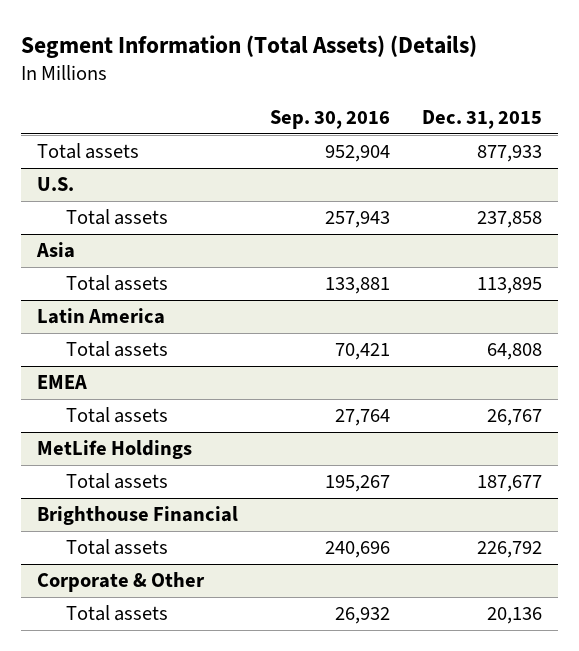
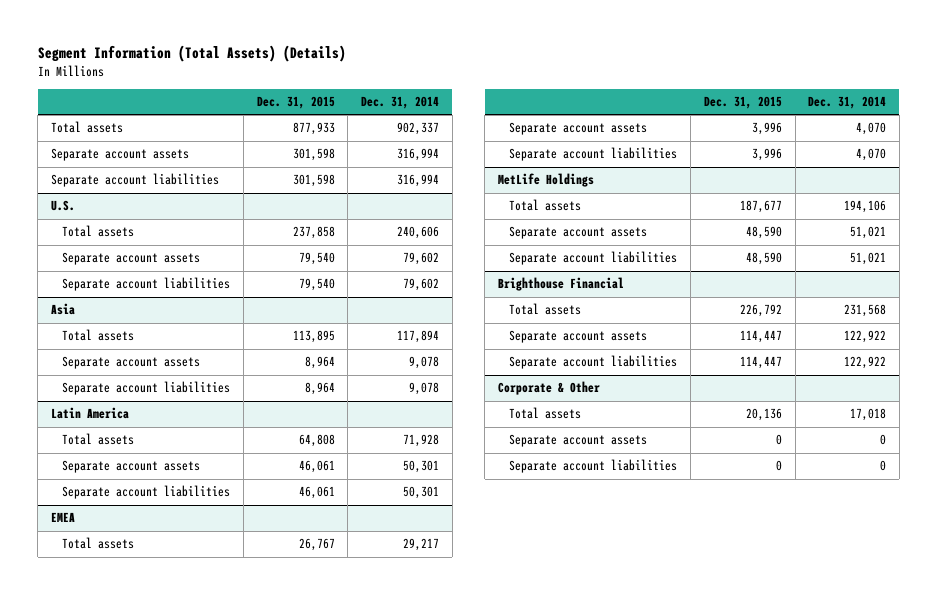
- | Sep. 30, 2016 | Dec. 31, 2015
+ | Dec. 31, 2015 | Dec. 31, 2014
+ Separate account assets | 301,598 | 316,994
+ Separate account liabilities | 301,598 | 316,994
@ U.S.
+ Separate account assets | 79,540 | 79,602
+ Separate account liabilities | 79,540 | 79,602
@ Asia
+ Separate account assets | 8,964 | 9,078
+ Separate account liabilities | 8,964 | 9,078
@ Latin America
+ Separate account assets | 46,061 | 50,301
+ Separate account liabilities | 46,061 | 50,301
@ EMEA
+ Separate account assets | 3,996 | 4,070
+ Separate account liabilities | 3,996 | 4,070
@ MetLife Holdings
+ Separate account assets | 48,590 | 51,021
+ Separate account liabilities | 48,590 | 51,021
@ Brighthouse Financial
+ Separate account assets | 114,447 | 122,922
+ Separate account liabilities | 114,447 | 122,922
@ Corporate & Other
+ Separate account assets | 0 | 0
+ Separate account liabilities | 0 | 0

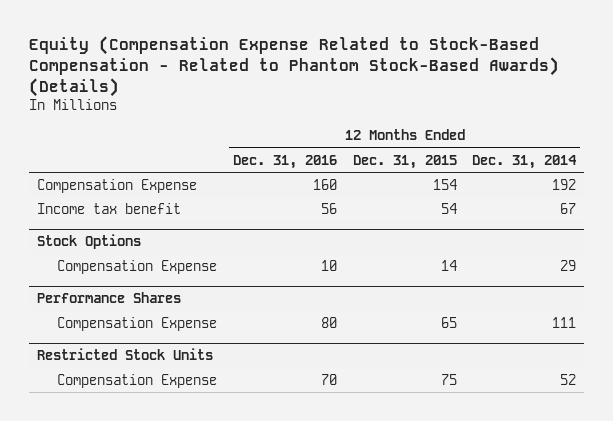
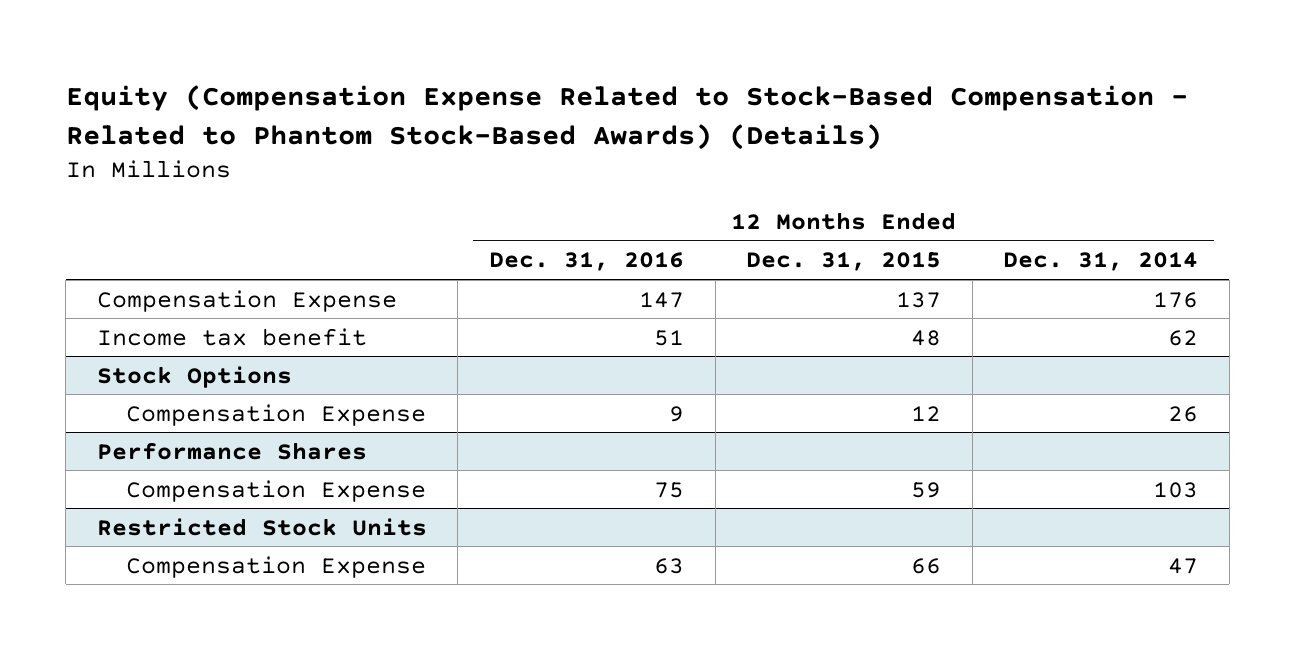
- Compensation Expense | 160 | 154 | 192
- Income tax benefit | 56 | 54 | 67
+ Compensation Expense | 147 | 137 | 176
+ Income tax benefit | 51 | 48 | 62
@ Stock Options
- Compensation Expense | 10 | 14 | 29
+ Compensation Expense | 9 | 12 | 26
@ Performance Shares
- Compensation Expense | 80 | 65 | 111
+ Compensation Expense | 75 | 59 | 103
@ Restricted Stock Units
- Compensation Expense | 70 | 75 | 52
+ Compensation Expense | 63 | 66 | 47

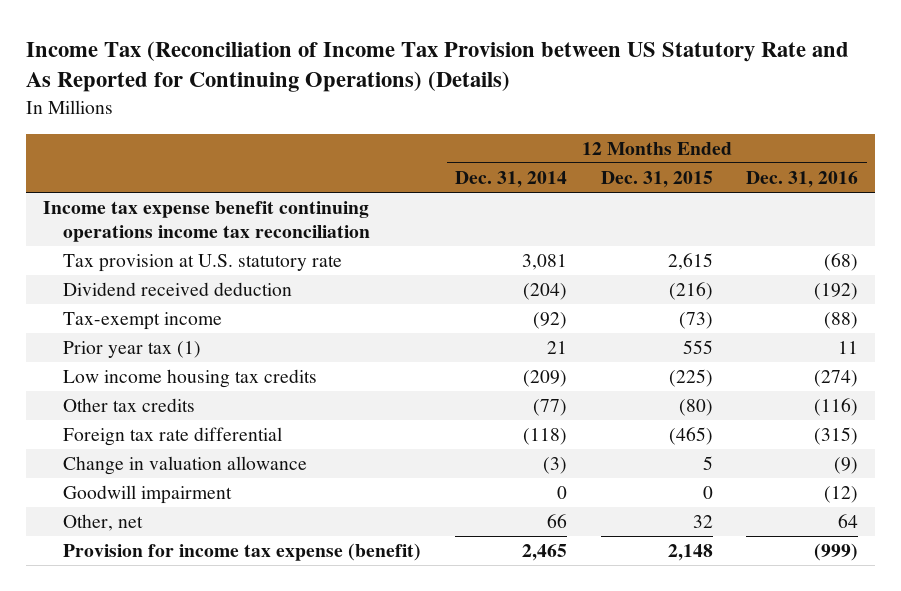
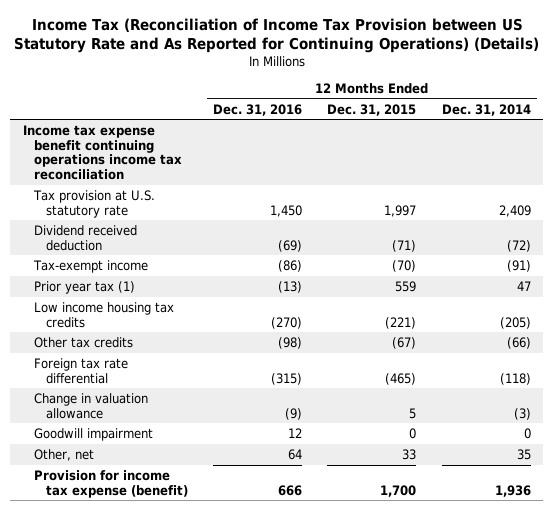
- | 12 Months Ended Dec. 31, 2014 | 12 Months Ended Dec. 31, 2015 | 12 Months Ended Dec. 31, 2016
+ | 12 Months Ended Dec. 31, 2016 | 12 Months Ended Dec. 31, 2015 | 12 Months Ended Dec. 31, 2014
- Tax provision at U.S. statutory rate | 3,081 | 2,615 | (68)
- Dividend received deduction | (204) | (216) | (192)
- Tax-exempt income | (92) | (73) | (88)
- Prior year tax (1) | 21 | 555 | 11
- Low income housing tax credits | (209) | (225) | (274)
- Other tax credits | (77) | (80) | (116)
+ Tax provision at U.S. statutory rate | 1,450 | 1,997 | 2,409
+ Dividend received deduction | (69) | (71) | (72)
+ Tax-exempt income | (86) | (70) | (91)
+ Prior year tax (1) | (13) | 559 | 47
+ Low income housing tax credits | (270) | (221) | (205)
+ Other tax credits | (98) | (67) | (66)
- Goodwill impairment | 0 | 0 | (12)
- Other, net | 66 | 32 | 64
- Provision for income tax expense (benefit) | 2,465 | 2,148 | (999)
+ Goodwill impairment | 12 | 0 | 0
+ Other, net | 64 | 33 | 35
+ Provision for income tax expense (benefit) | 666 | 1,700 | 1,936

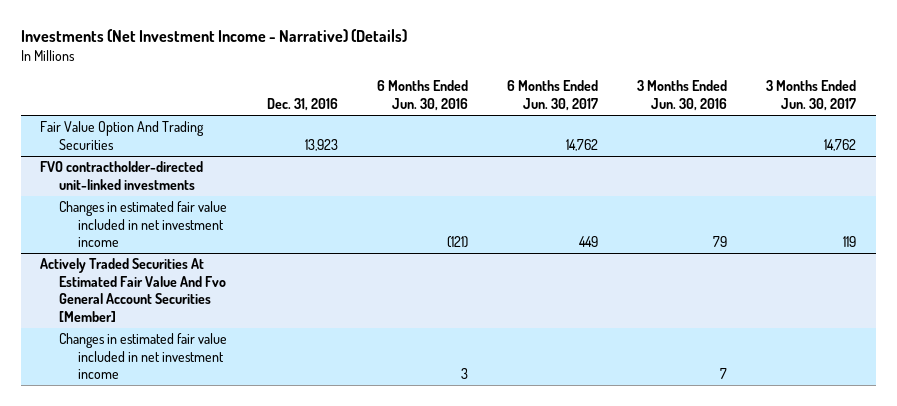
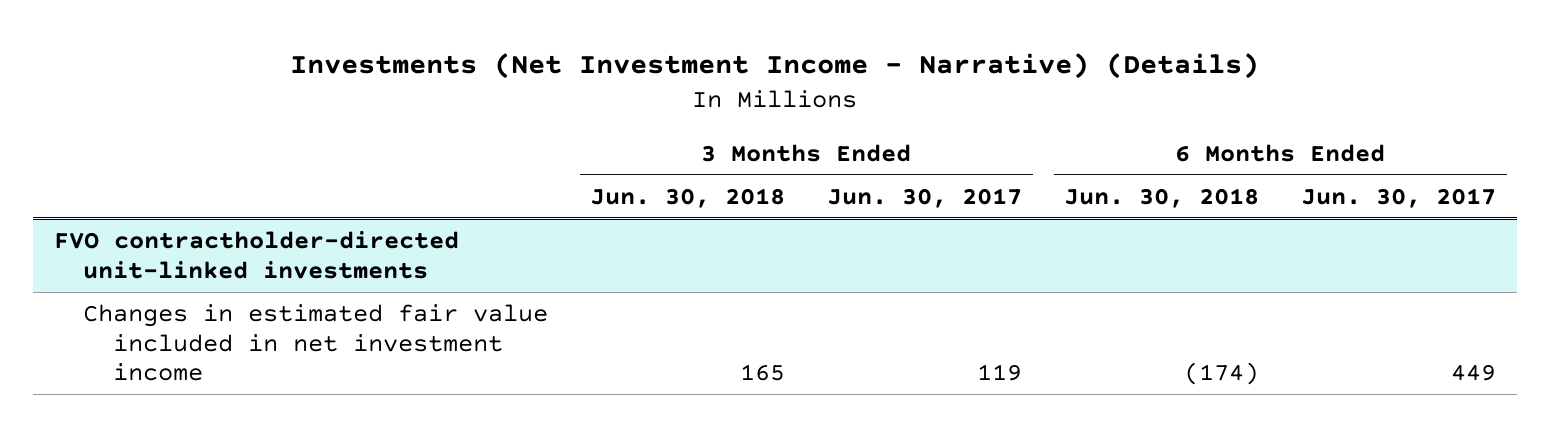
- | Dec. 31, 2016 | 6 Months Ended Jun. 30, 2016 | 6 Months Ended Jun. 30, 2017 | 3 Months Ended Jun. 30, 2016 | 3 Months Ended Jun. 30, 2017
+ | 3 Months Ended Jun. 30, 2018 | 3 Months Ended Jun. 30, 2017 | 6 Months Ended Jun. 30, 2018 | 6 Months Ended Jun. 30, 2017
- Fair Value Option And Trading Securities | 13,923 | | 14,762 | | 14,762
- Actively Traded Securities At Estimated Fair Value And Fvo General Account Securities [Member]
- Changes in estimated fair value included in net investment income | | 3 | | 7 |

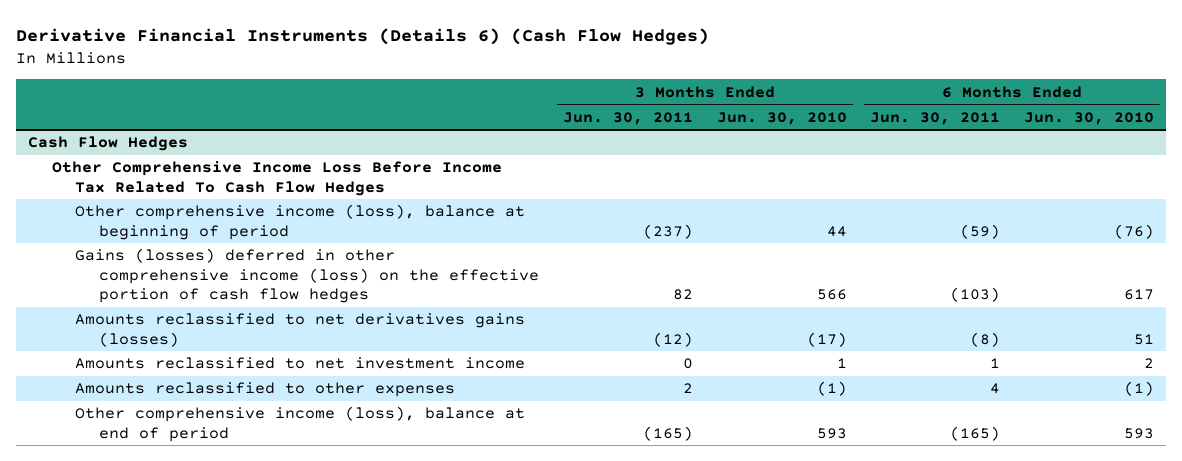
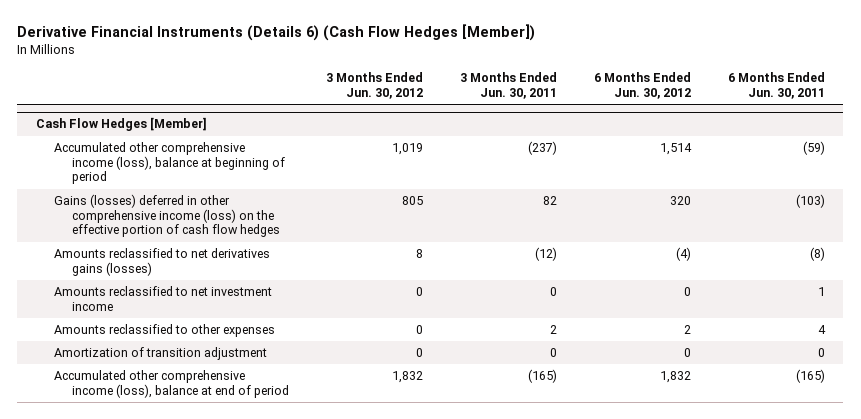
- Derivative Financial Instruments (Details 6) (Cash Flow Hedges)
+ Derivative Financial Instruments (Details 6) (Cash Flow Hedges [Member])
- | 3 Months Ended Jun. 30, 2011 | 3 Months Ended Jun. 30, 2010 | 6 Months Ended Jun. 30, 2011 | 6 Months Ended Jun. 30, 2010
+ | 3 Months Ended Jun. 30, 2012 | 3 Months Ended Jun. 30, 2011 | 6 Months Ended Jun. 30, 2012 | 6 Months Ended Jun. 30, 2011
- Cash Flow Hedges
- Other Comprehensive Income Loss Before Income Tax Related To Cash Flow Hedges
- Other comprehensive income (loss), balance at beginning of period | (237) | 44 | (59) | (76)
+ Cash Flow Hedges [Member]
+ Accumulated other comprehensive income (loss), balance at beginning of period | 1,019 | (237) | 1,514 | (59)
- Other comprehensive income (loss), balance at end of period | (165) | 593 | (165) | 593
+ Amortization of transition adjustment | 0 | 0 | 0 | 0
+ Accumulated other comprehensive income (loss), balance at end of period | 1,832 | (165) | 1,832 | (165)

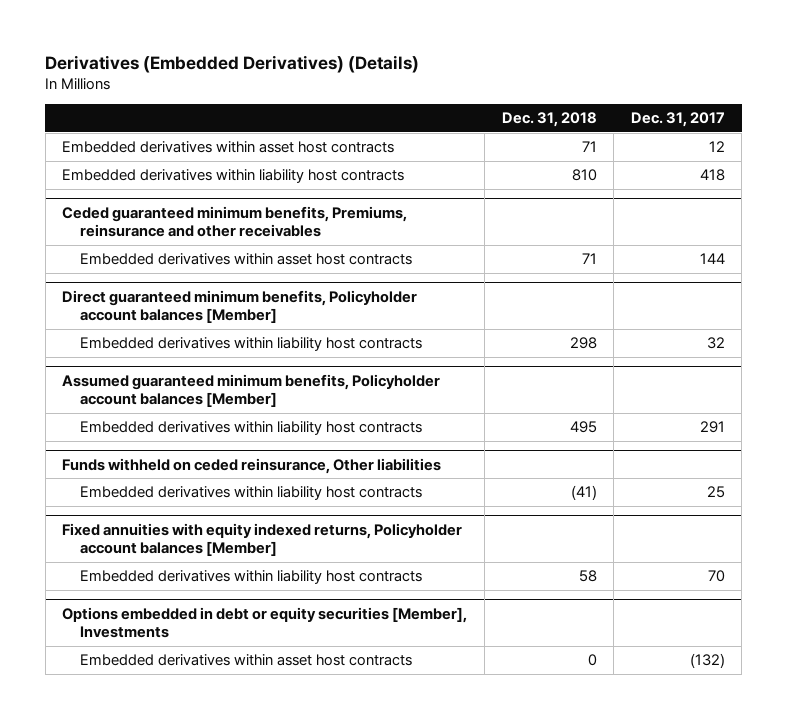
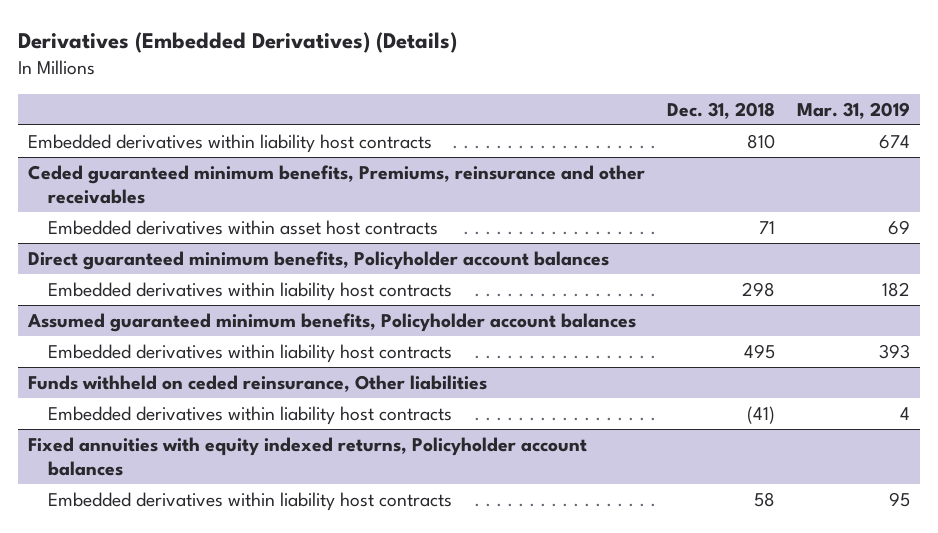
- | Dec. 31, 2018 | Dec. 31, 2017
+ | Dec. 31, 2018 | Mar. 31, 2019
- Embedded derivatives within asset host contracts | 71 | 12
- Direct guaranteed minimum benefits, Policyholder account balances [Member]
+ Direct guaranteed minimum benefits, Policyholder account balances
- Assumed guaranteed minimum benefits, Policyholder account balances [Member]
+ Assumed guaranteed minimum benefits, Policyholder account balances
- Fixed annuities with equity indexed returns, Policyholder account balances [Member]
+ Fixed annuities with equity indexed returns, Policyholder account balances
- Options embedded in debt or equity securities [Member], Investments
- Embedded derivatives within asset host contracts | 0 | (132)

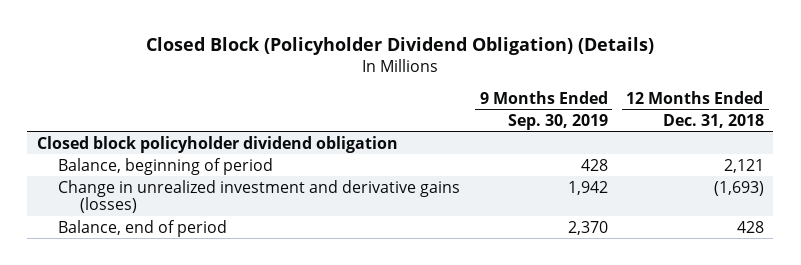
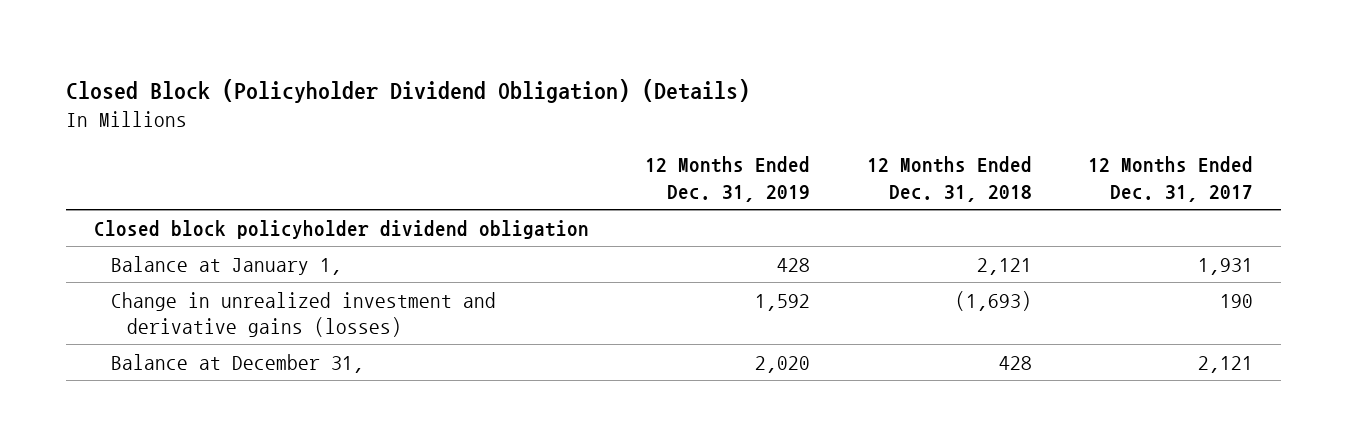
- | 9 Months Ended Sep. 30, 2019 | 12 Months Ended Dec. 31, 2018
+ | 12 Months Ended Dec. 31, 2019 | 12 Months Ended Dec. 31, 2018 | 12 Months Ended Dec. 31, 2017
- Balance, beginning of period | 428 | 2,121
+ Balance at January 1, | 428 | 2,121 | 1,931
- Balance, end of period | 2,370 | 428
+ Balance at December 31, | 2,020 | 428 | 2,121

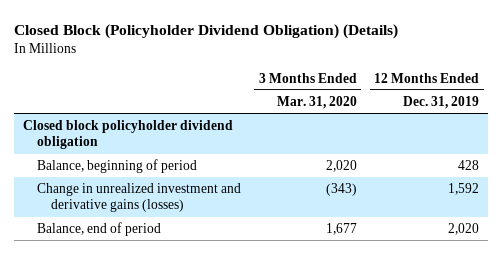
- | 12 Months Ended Dec. 31, 2019 | 12 Months Ended Dec. 31, 2018 | 12 Months Ended Dec. 31, 2017
+ | 3 Months Ended Mar. 31, 2020 | 12 Months Ended Dec. 31, 2019
- Balance at January 1, | 428 | 2,121 | 1,931
+ Balance, beginning of period | 2,020 | 428
- Balance at December 31, | 2,020 | 428 | 2,121
+ Balance, end of period | 1,677 | 2,020

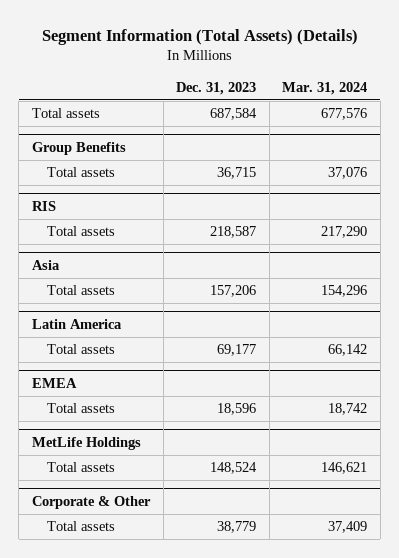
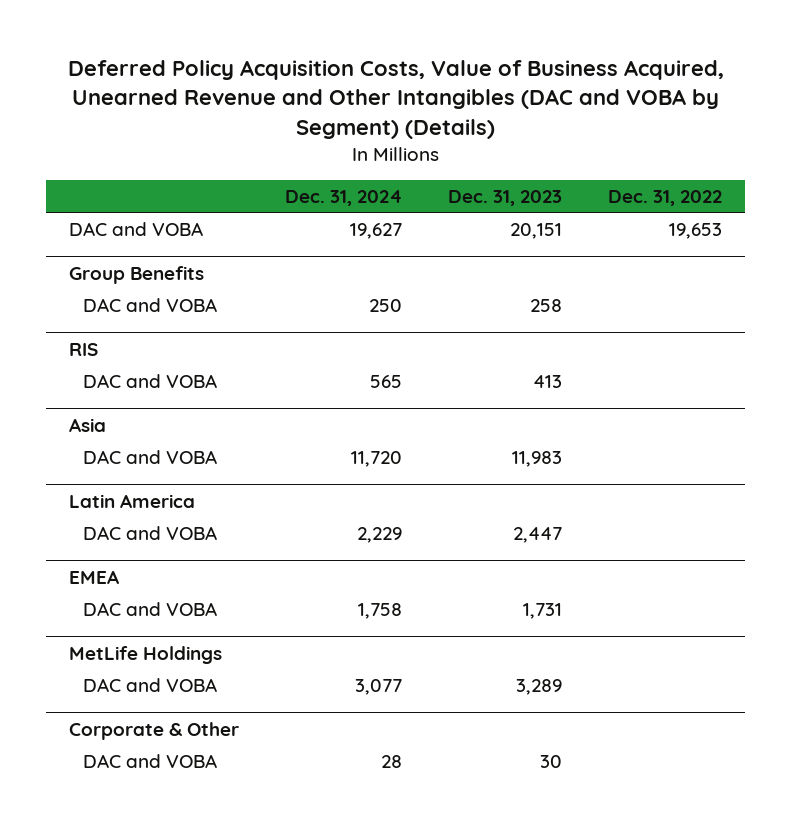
- Segment Information (Total Assets) (Details)
+ Deferred Policy Acquisition Costs, Value of Business Acquired, Unearned Revenue and Other Intangibles (DAC and VOBA by Segment) (Details)
- | Dec. 31, 2023 | Mar. 31, 2024
+ | Dec. 31, 2024 | Dec. 31, 2023 | Dec. 31, 2022
- Total assets | 687,584 | 677,576
+ DAC and VOBA | 19,627 | 20,151 | 19,653
@ Group Benefits
- Total assets | 36,715 | 37,076
+ DAC and VOBA | 250 | 258 |
@ RIS
- Total assets | 218,587 | 217,290
+ DAC and VOBA | 565 | 413 |
@ Asia
- Total assets | 157,206 | 154,296
+ DAC and VOBA | 11,720 | 11,983 |
@ Latin America
- Total assets | 69,177 | 66,142
+ DAC and VOBA | 2,229 | 2,447 |
@ EMEA
- Total assets | 18,596 | 18,742
+ DAC and VOBA | 1,758 | 1,731 |
@ MetLife Holdings
- Total assets | 148,524 | 146,621
+ DAC and VOBA | 3,077 | 3,289 |
@ Corporate & Other
- Total assets | 38,779 | 37,409
+ DAC and VOBA | 28 | 30 |

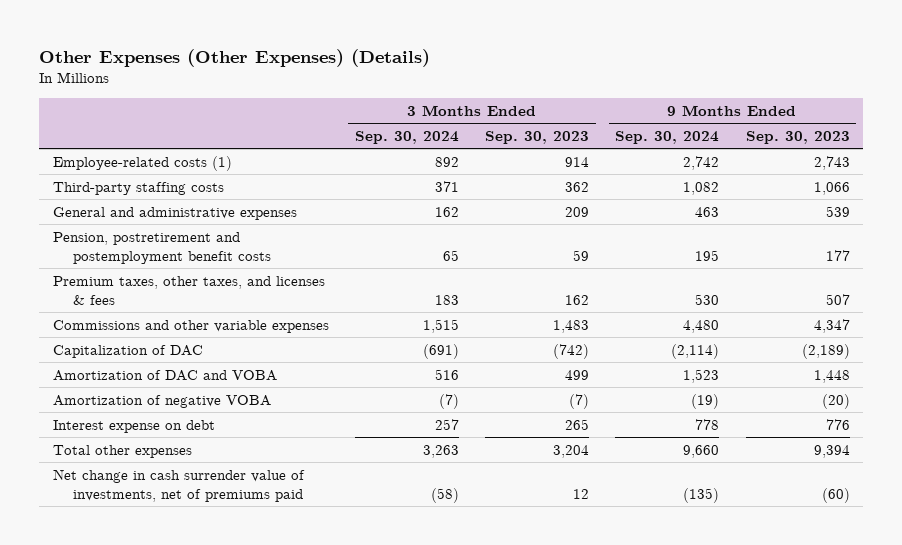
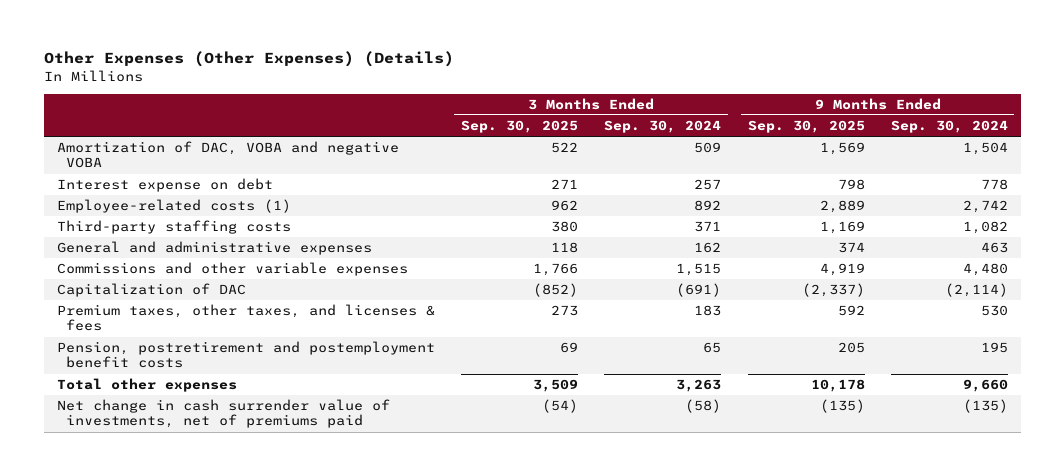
- | 3 Months Ended Sep. 30, 2024 | 3 Months Ended Sep. 30, 2023 | 9 Months Ended Sep. 30, 2024 | 9 Months Ended Sep. 30, 2023
+ | 3 Months Ended Sep. 30, 2025 | 3 Months Ended Sep. 30, 2024 | 9 Months Ended Sep. 30, 2025 | 9 Months Ended Sep. 30, 2024
+ Amortization of DAC, VOBA and negative VOBA | 522 | 509 | 1,569 | 1,504
moved up: Interest expense on debt | 271 | 257 | 798 | 778
- Amortization of DAC and VOBA | 516 | 499 | 1,523 | 1,448
- Amortization of negative VOBA | (7) | (7) | (19) | (20)
moved down: Premium taxes, other taxes, and licenses & fees | 273 | 183 | 592 | 530
moved down: Pension, postretirement and postemployment benefit costs | 69 | 65 | 205 | 195

